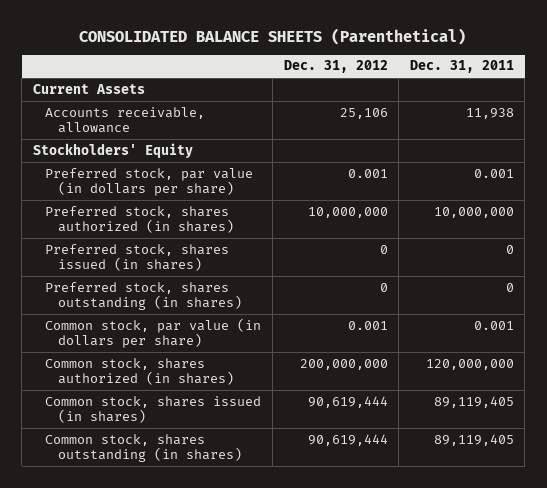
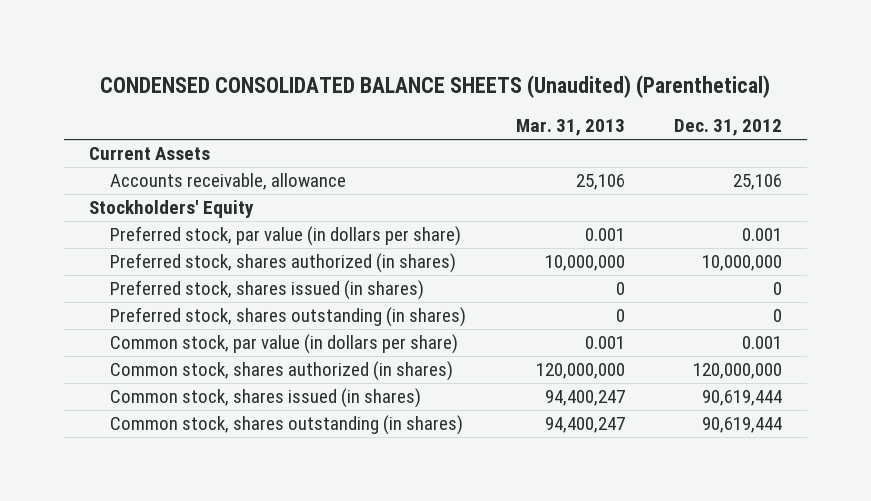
- CONSOLIDATED BALANCE SHEETS (Parenthetical)
+ CONDENSED CONSOLIDATED BALANCE SHEETS (Unaudited) (Parenthetical)
- | Dec. 31, 2012 | Dec. 31, 2011
+ | Mar. 31, 2013 | Dec. 31, 2012
- Common stock, shares authorized (in shares) | 200,000,000 | 120,000,000
+ Common stock, shares authorized (in shares) | 120,000,000 | 120,000,000

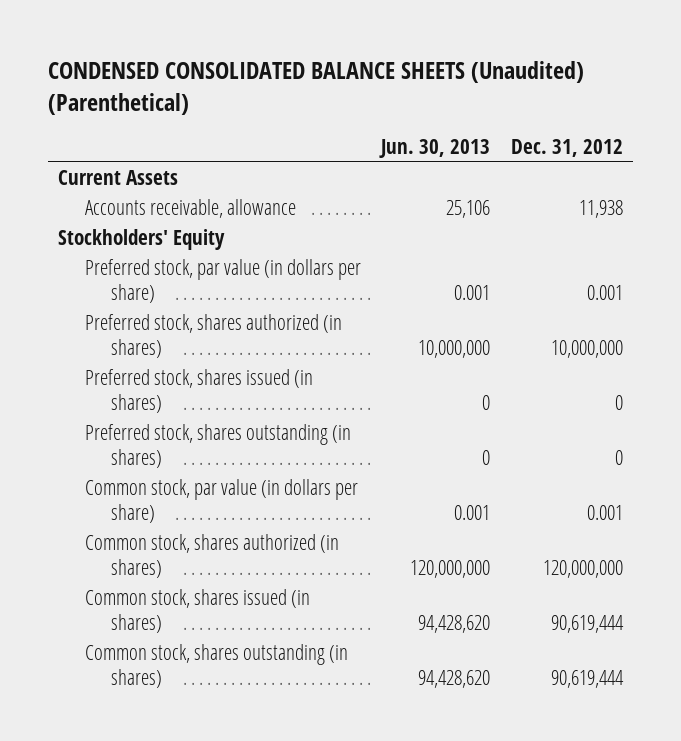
- | Mar. 31, 2013 | Dec. 31, 2012
+ | Jun. 30, 2013 | Dec. 31, 2012
- Accounts receivable, allowance | 25,106 | 25,106
+ Accounts receivable, allowance | 25,106 | 11,938

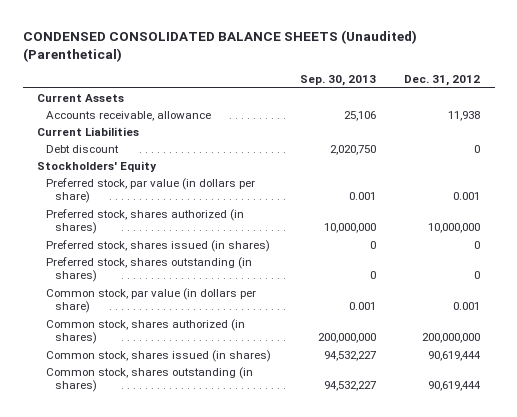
- | Jun. 30, 2013 | Dec. 31, 2012
+ | Sep. 30, 2013 | Dec. 31, 2012
+ Current Liabilities
+ Debt discount | 2,020,750 | 0
- Common stock, shares authorized (in shares) | 120,000,000 | 120,000,000
+ Common stock, shares authorized (in shares) | 200,000,000 | 200,000,000

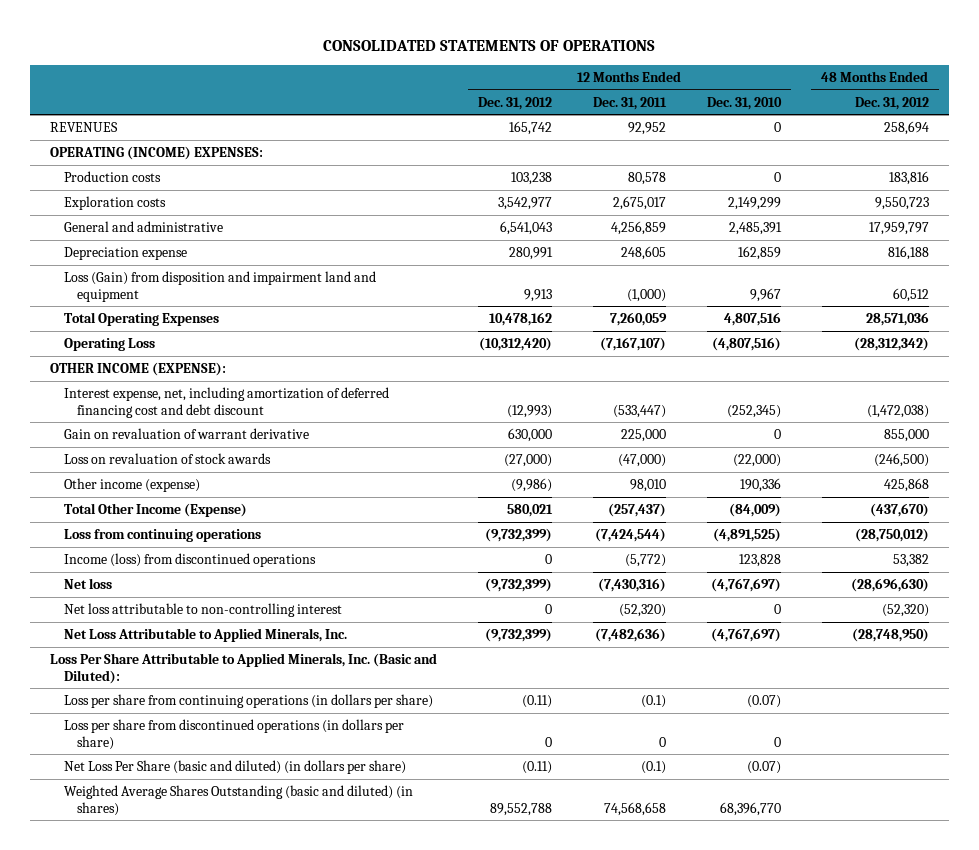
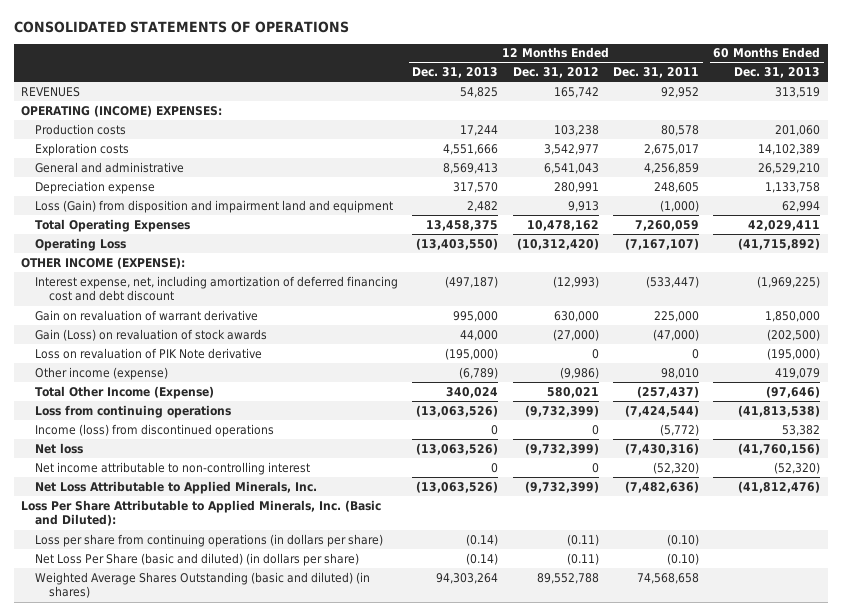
- | 12 Months Ended Dec. 31, 2012 | 12 Months Ended Dec. 31, 2011 | 12 Months Ended Dec. 31, 2010 | 48 Months Ended Dec. 31, 2012
+ | 12 Months Ended Dec. 31, 2013 | 12 Months Ended Dec. 31, 2012 | 12 Months Ended Dec. 31, 2011 | 60 Months Ended Dec. 31, 2013
- Loss on revaluation of stock awards | (27,000) | (47,000) | (22,000) | (246,500)
+ Gain (Loss) on revaluation of stock awards | 44,000 | (27,000) | (47,000) | (202,500)
+ Loss on revaluation of PIK Note derivative | (195,000) | 0 | 0 | (195,000)
- Net loss attributable to non-controlling interest | 0 | (52,320) | 0 | (52,320)
+ Net income attributable to non-controlling interest | 0 | 0 | (52,320) | (52,320)
- Loss per share from continuing operations (in dollars per share) | (0.11) | (0.1) | (0.07) |
- Loss per share from discontinued operations (in dollars per share) | 0 | 0 | 0 |
- Net Loss Per Share (basic and diluted) (in dollars per share) | (0.11) | (0.1) | (0.07) |
+ Loss per share from continuing operations (in dollars per share) | (0.14) | (0.11) | (0.10) |
+ Net Loss Per Share (basic and diluted) (in dollars per share) | (0.14) | (0.11) | (0.10) |

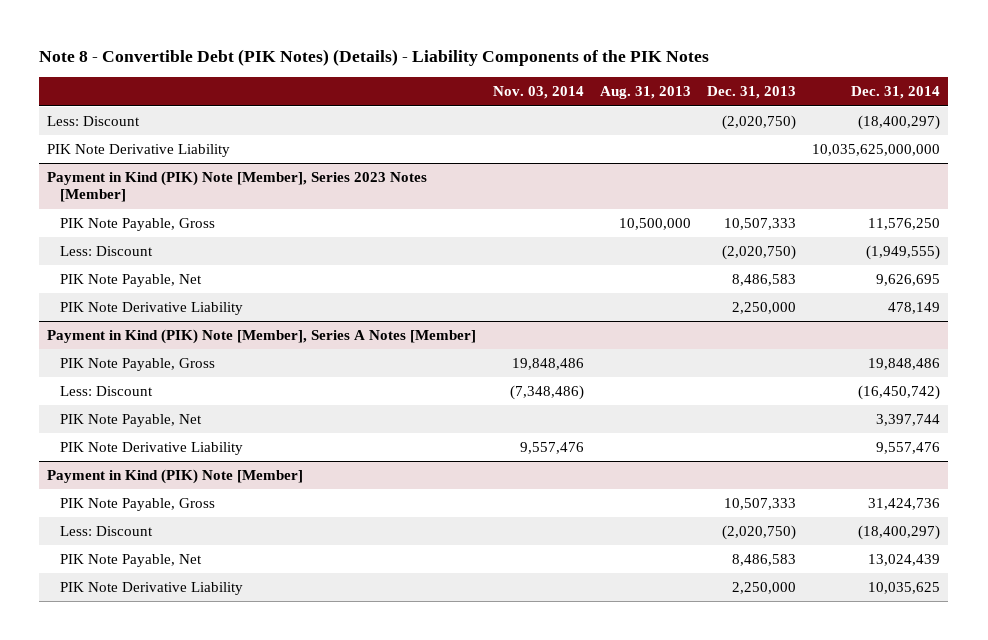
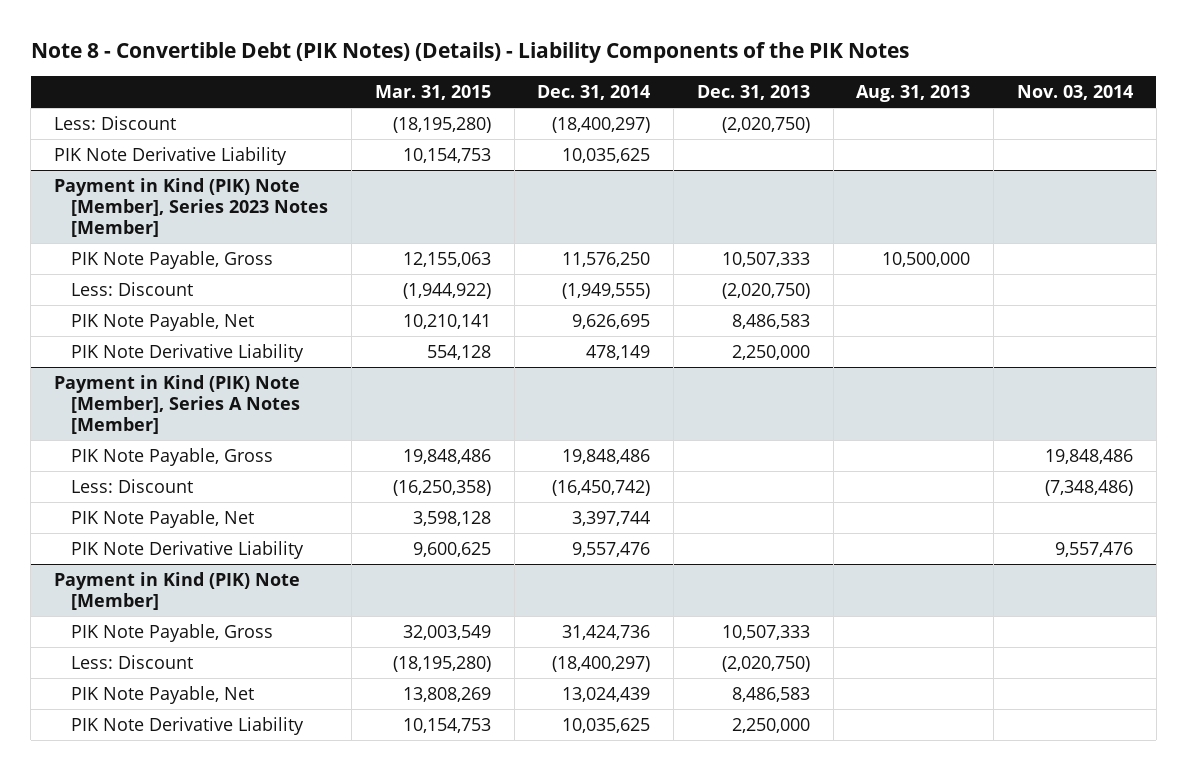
- | Nov. 03, 2014 | Aug. 31, 2013 | Dec. 31, 2013 | Dec. 31, 2014
+ | Mar. 31, 2015 | Dec. 31, 2014 | Dec. 31, 2013 | Aug. 31, 2013 | Nov. 03, 2014
- PIK Note Derivative Liability | | | | 10,035,625,000,000
+ PIK Note Derivative Liability | 10,154,753 | 10,035,625 | | |

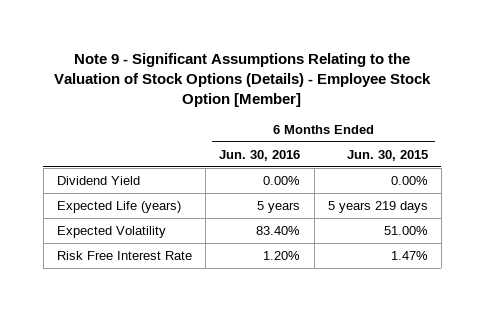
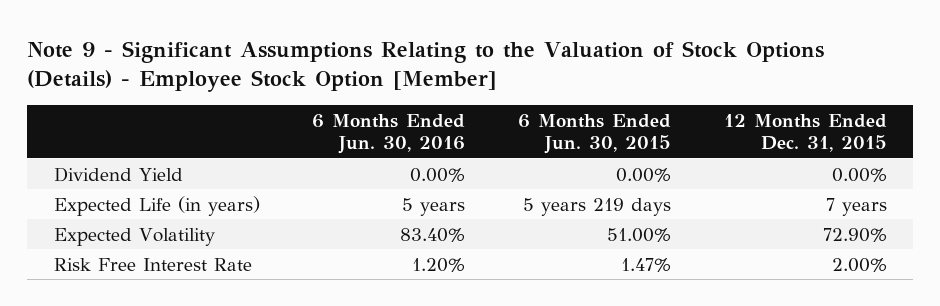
- | 6 Months Ended Jun. 30, 2016 | 6 Months Ended Jun. 30, 2015
+ | 6 Months Ended Jun. 30, 2016 | 6 Months Ended Jun. 30, 2015 | 12 Months Ended Dec. 31, 2015
- Expected Life (years) | 5 years | 5 years 219 days
+ Expected Life (in years) | 5 years | 5 years 219 days | 7 years

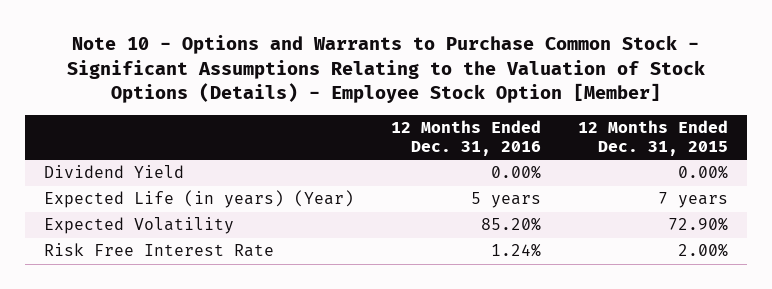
- Note 9 - Significant Assumptions Relating to the Valuation of Stock Options (Details) - Employee Stock Option [Member]
+ Note 10 - Options and Warrants to Purchase Common Stock - Significant Assumptions Relating to the Valuation of Stock Options (Details) - Employee Stock Option [Member]
- | 6 Months Ended Jun. 30, 2016 | 6 Months Ended Jun. 30, 2015 | 12 Months Ended Dec. 31, 2015
+ | 12 Months Ended Dec. 31, 2016 | 12 Months Ended Dec. 31, 2015
- Expected Life (in years) | 5 years | 5 years 219 days | 7 years
+ Expected Life (in years) (Year) | 5 years | 7 years

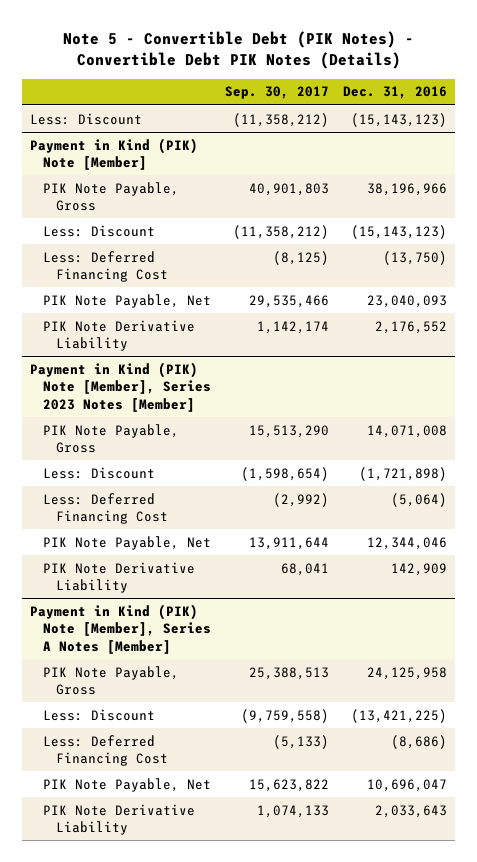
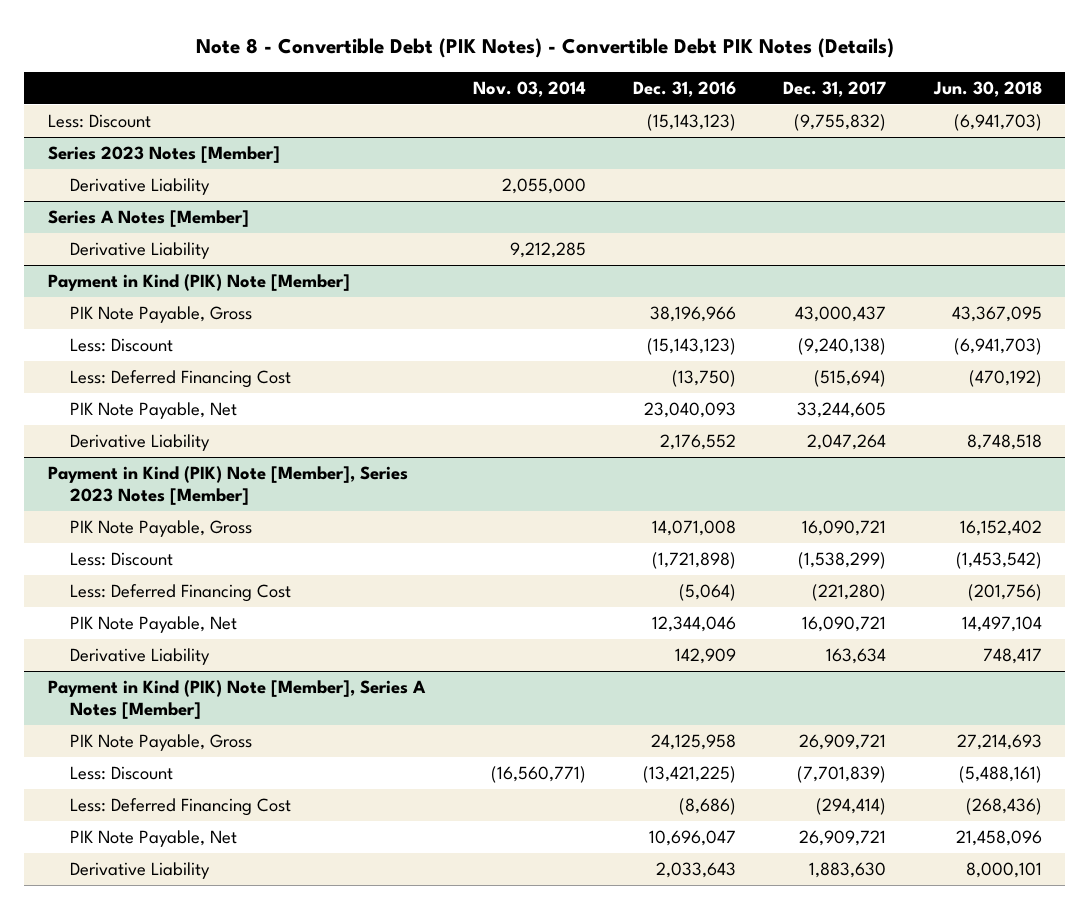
- Note 5 - Convertible Debt (PIK Notes) - Convertible Debt PIK Notes (Details)
+ Note 8 - Convertible Debt (PIK Notes) - Convertible Debt PIK Notes (Details)
- | Sep. 30, 2017 | Dec. 31, 2016
+ | Nov. 03, 2014 | Dec. 31, 2016 | Dec. 31, 2017 | Jun. 30, 2018
+ Series 2023 Notes [Member]
+ Derivative Liability | 2,055,000 | | |
+ Series A Notes [Member]
+ Derivative Liability | 9,212,285 | | |
@ Payment in Kind (PIK) Note [Member]
- PIK Note Derivative Liability | 1,142,174 | 2,176,552
+ Derivative Liability | | 2,176,552 | 2,047,264 | 8,748,518
@ Payment in Kind (PIK) Note [Member], Series 2023 Notes [Member]
- PIK Note Derivative Liability | 68,041 | 142,909
+ Derivative Liability | | 142,909 | 163,634 | 748,417
@ Payment in Kind (PIK) Note [Member], Series A Notes [Member]
- PIK Note Derivative Liability | 1,074,133 | 2,033,643
+ Derivative Liability | | 2,033,643 | 1,883,630 | 8,000,101

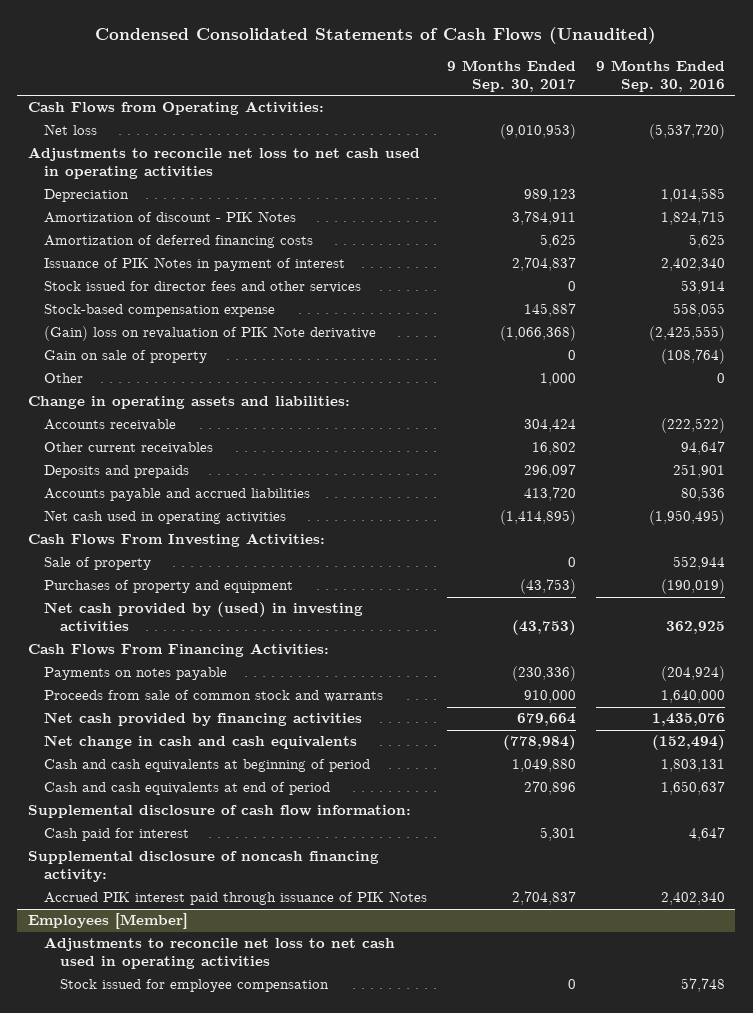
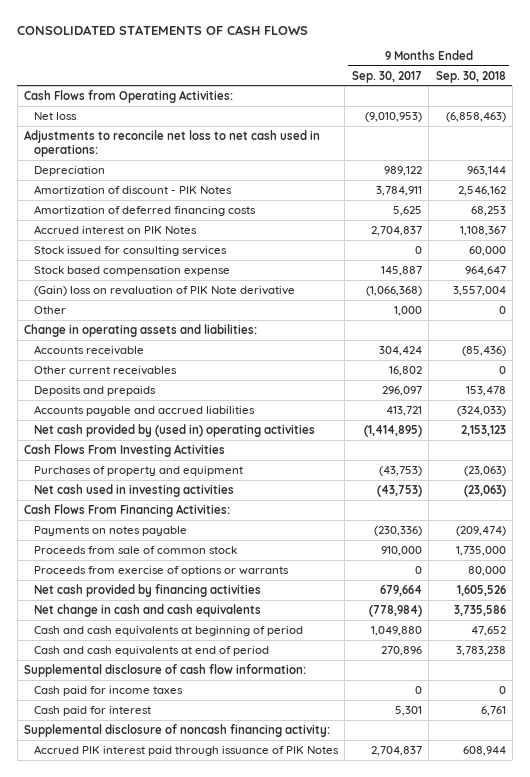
- Condensed Consolidated Statements of Cash Flows (Unaudited)
+ CONSOLIDATED STATEMENTS OF CASH FLOWS
- | 9 Months Ended Sep. 30, 2017 | 9 Months Ended Sep. 30, 2016
+ | 9 Months Ended Sep. 30, 2017 | 9 Months Ended Sep. 30, 2018
- Adjustments to reconcile net loss to net cash used in operating activities
- Depreciation | 989,123 | 1,014,585
+ Adjustments to reconcile net loss to net cash used in operations:
+ Depreciation | 989,122 | 963,144
- Issuance of PIK Notes in payment of interest | 2,704,837 | 2,402,340
- Stock issued for director fees and other services | 0 | 53,914
- Stock-based compensation expense | 145,887 | 558,055
+ Accrued interest on PIK Notes | 2,704,837 | 1,108,367
+ Stock issued for consulting services | 0 | 60,000
+ Stock based compensation expense | 145,887 | 964,647
- Gain on sale of property | 0 | (108,764)
- Accounts payable and accrued liabilities | 413,720 | 80,536
- Net cash used in operating activities | (1,414,895) | (1,950,495)
- Cash Flows From Investing Activities:
- Sale of property | 0 | 552,944
+ Accounts payable and accrued liabilities | 413,721 | (324,033)
+ Net cash provided by (used in) operating activities | (1,414,895) | 2,153,123
+ Cash Flows From Investing Activities
- Net cash provided by (used) in investing activities | (43,753) | 362,925
+ Net cash used in investing activities | (43,753) | (23,063)
- Proceeds from sale of common stock and warrants | 910,000 | 1,640,000
+ Proceeds from sale of common stock | 910,000 | 1,735,000
+ Proceeds from exercise of options or warrants | 0 | 80,000
+ Cash paid for income taxes | 0 | 0
- Employees [Member]
- Adjustments to reconcile net loss to net cash used in operating activities
- Stock issued for employee compensation | 0 | 57,748

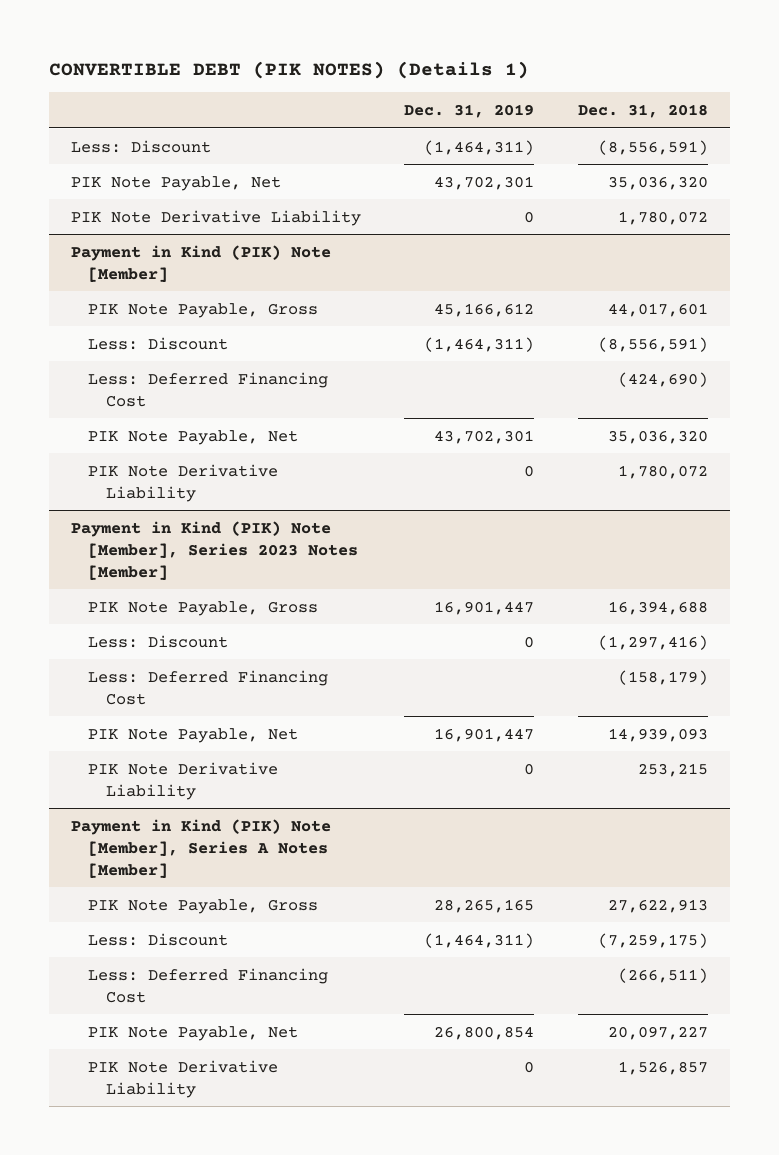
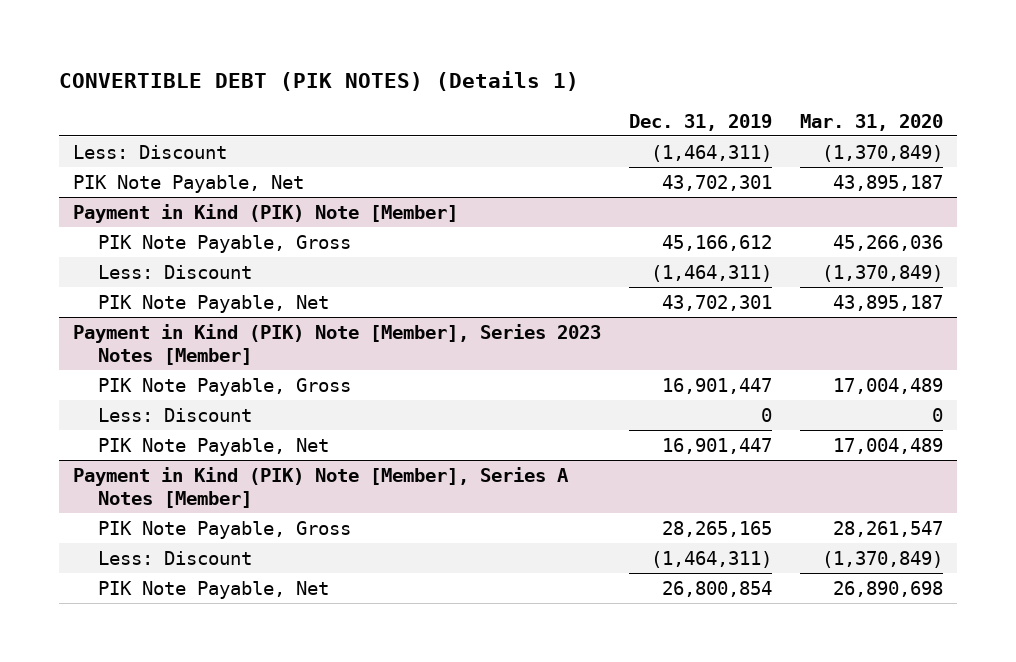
- | Dec. 31, 2019 | Dec. 31, 2018
+ | Dec. 31, 2019 | Mar. 31, 2020
- PIK Note Derivative Liability | 0 | 1,780,072
@ Payment in Kind (PIK) Note [Member]
- Less: Deferred Financing Cost | | (424,690)
- PIK Note Derivative Liability | 0 | 1,780,072
@ Payment in Kind (PIK) Note [Member], Series 2023 Notes [Member]
- Less: Deferred Financing Cost | | (158,179)
- PIK Note Derivative Liability | 0 | 253,215
@ Payment in Kind (PIK) Note [Member], Series A Notes [Member]
- Less: Deferred Financing Cost | | (266,511)
- PIK Note Derivative Liability | 0 | 1,526,857

